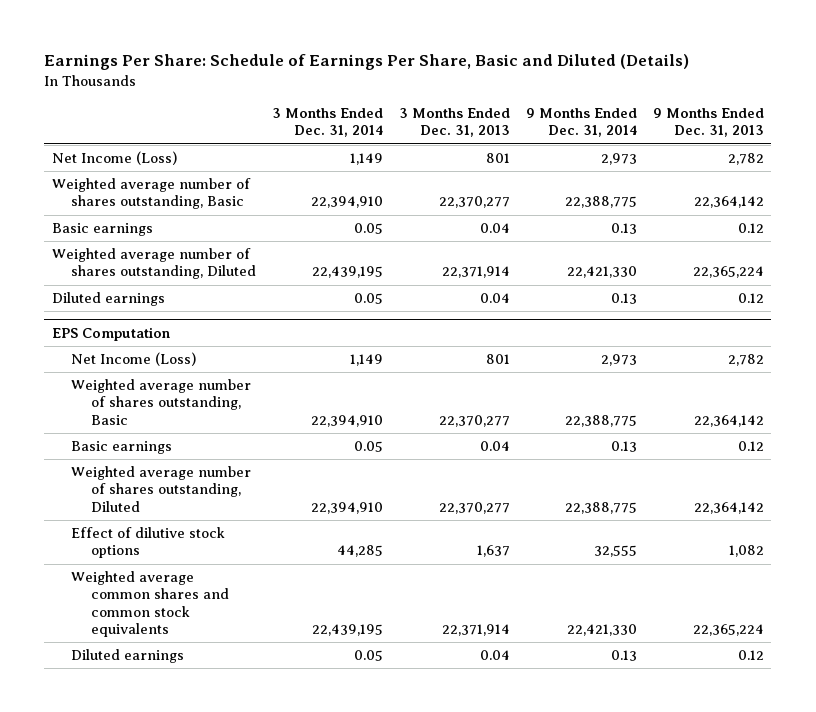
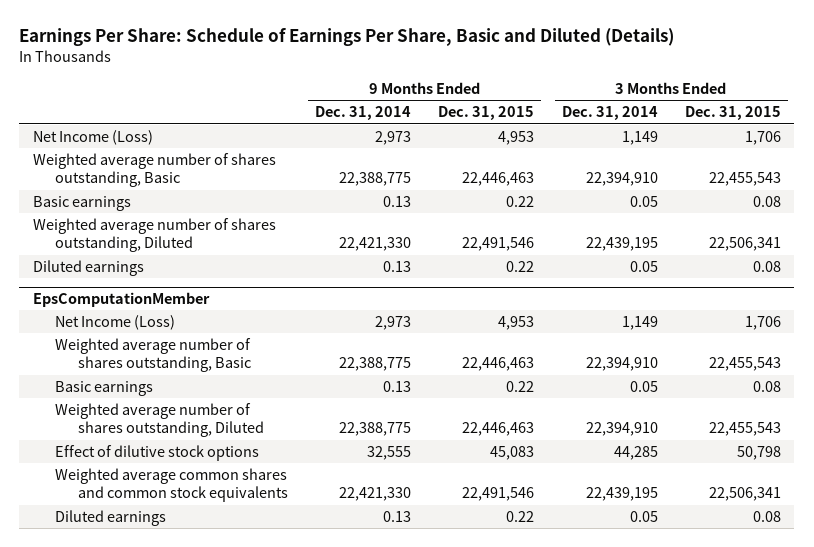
- | 3 Months Ended Dec. 31, 2014 | 3 Months Ended Dec. 31, 2013 | 9 Months Ended Dec. 31, 2014 | 9 Months Ended Dec. 31, 2013
+ | 9 Months Ended Dec. 31, 2014 | 9 Months Ended Dec. 31, 2015 | 3 Months Ended Dec. 31, 2014 | 3 Months Ended Dec. 31, 2015
- EPS Computation
+ EpsComputationMember

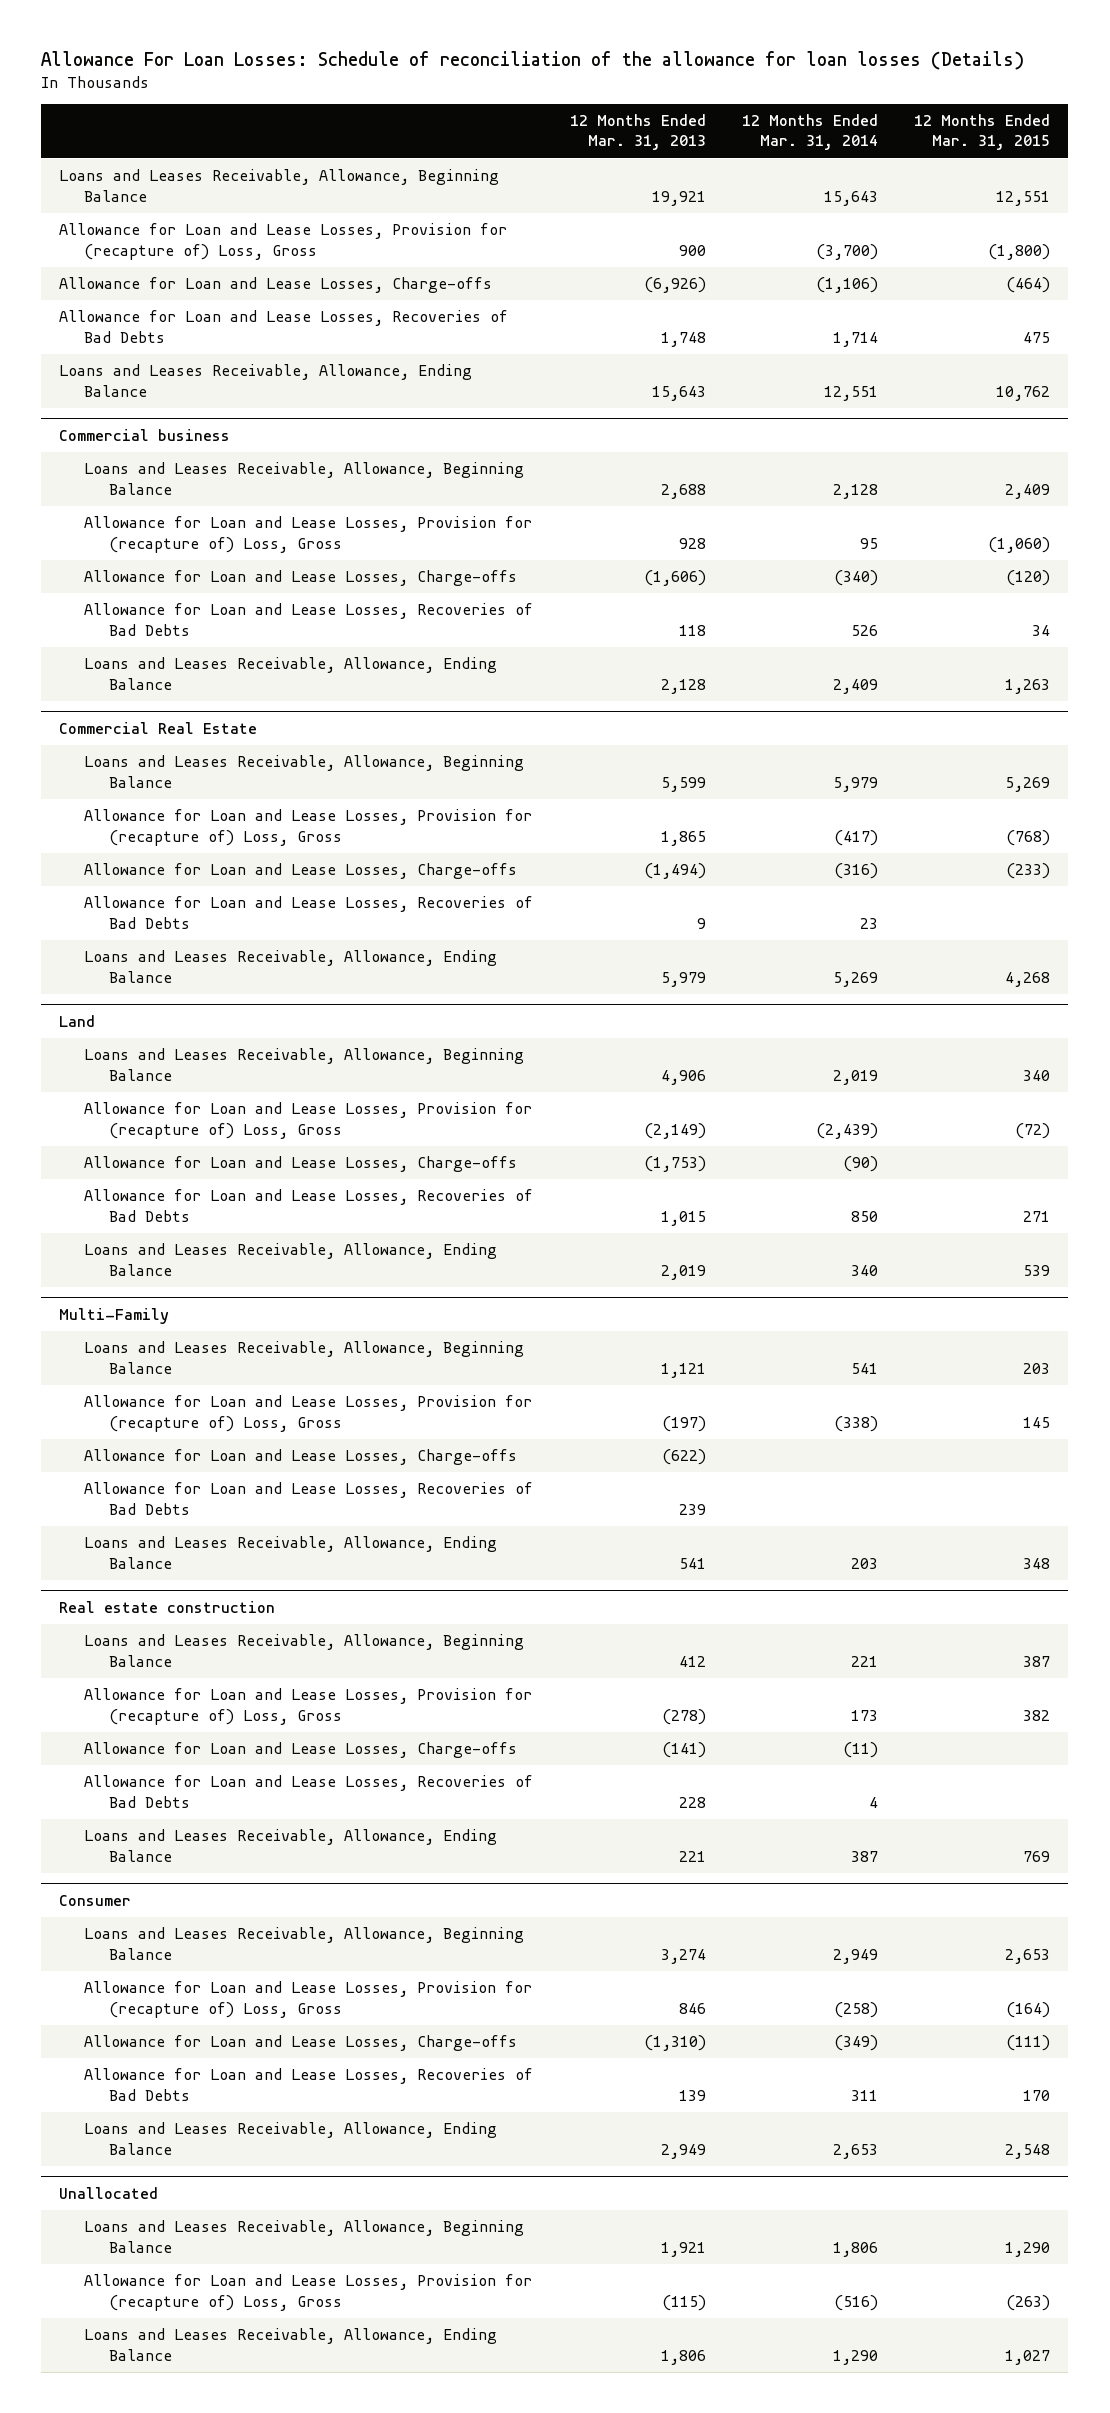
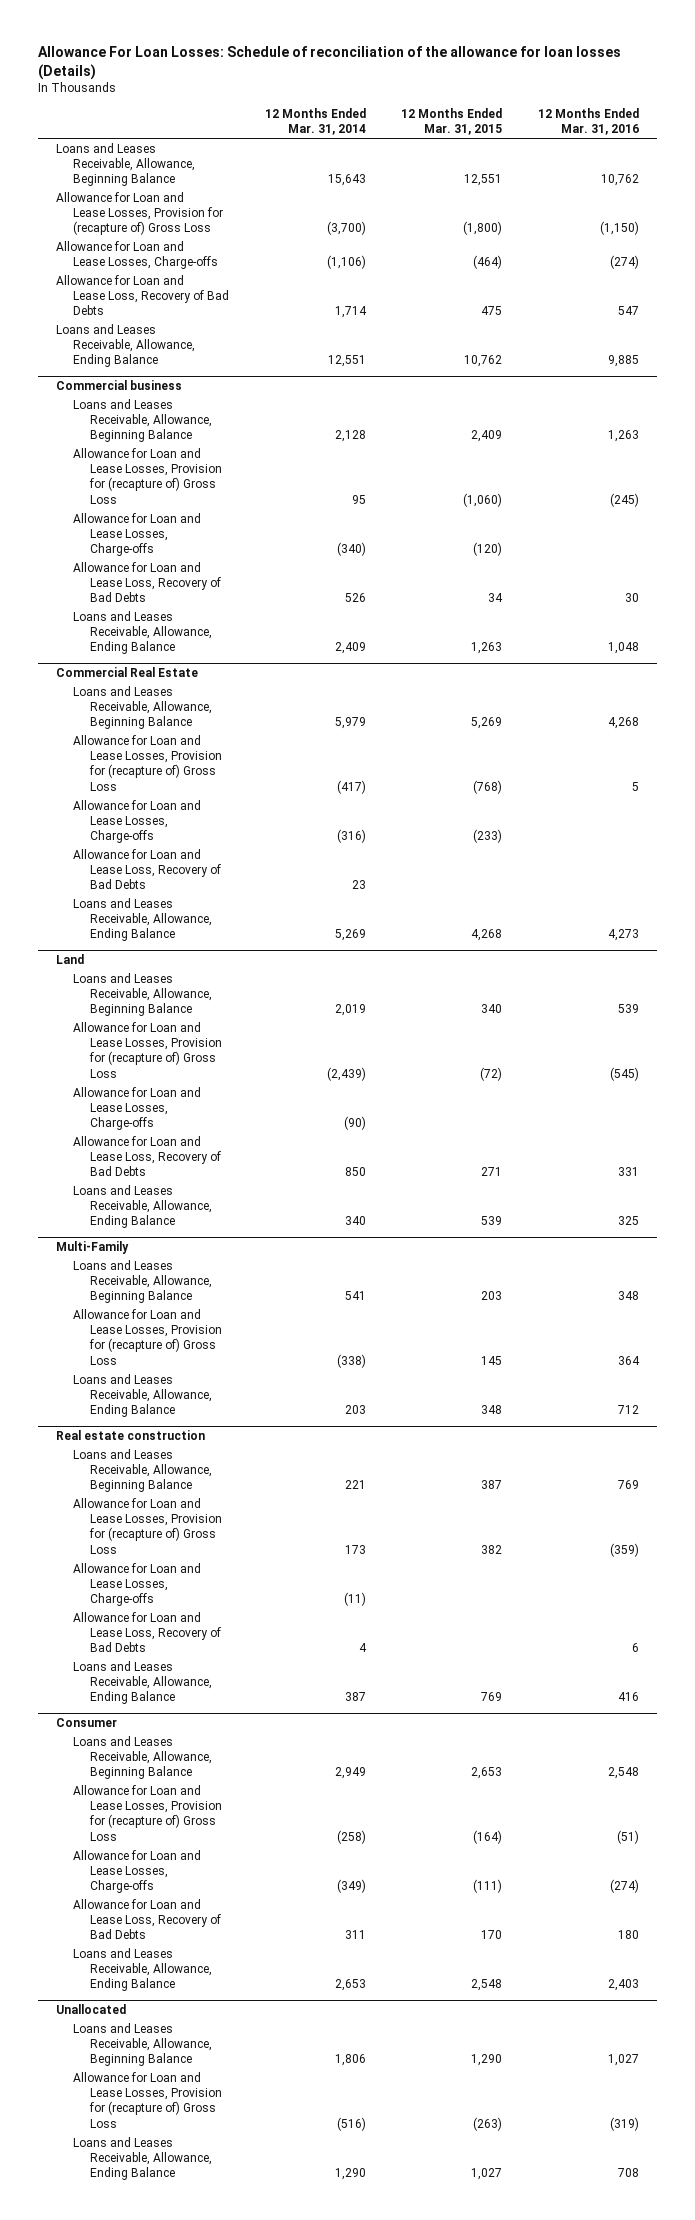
- | 12 Months Ended Mar. 31, 2013 | 12 Months Ended Mar. 31, 2014 | 12 Months Ended Mar. 31, 2015
+ | 12 Months Ended Mar. 31, 2014 | 12 Months Ended Mar. 31, 2015 | 12 Months Ended Mar. 31, 2016
- Allowance for Loan and Lease Losses, Provision for (recapture of) Loss, Gross | 900 | (3,700) | (1,800)
+ Allowance for Loan and Lease Losses, Provision for (recapture of) Gross Loss | (3,700) | (1,800) | (1,150)
- Allowance for Loan and Lease Losses, Recoveries of Bad Debts | 1,748 | 1,714 | 475
+ Allowance for Loan and Lease Loss, Recovery of Bad Debts | 1,714 | 475 | 547
@ Commercial business
- Allowance for Loan and Lease Losses, Provision for (recapture of) Loss, Gross | 928 | 95 | (1,060)
+ Allowance for Loan and Lease Losses, Provision for (recapture of) Gross Loss | 95 | (1,060) | (245)
- Allowance for Loan and Lease Losses, Recoveries of Bad Debts | 118 | 526 | 34
+ Allowance for Loan and Lease Loss, Recovery of Bad Debts | 526 | 34 | 30
@ Commercial Real Estate
- Allowance for Loan and Lease Losses, Provision for (recapture of) Loss, Gross | 1,865 | (417) | (768)
+ Allowance for Loan and Lease Losses, Provision for (recapture of) Gross Loss | (417) | (768) | 5
- Allowance for Loan and Lease Losses, Recoveries of Bad Debts | 9 | 23 |
+ Allowance for Loan and Lease Loss, Recovery of Bad Debts | 23 | |
@ Land
- Allowance for Loan and Lease Losses, Provision for (recapture of) Loss, Gross | (2,149) | (2,439) | (72)
+ Allowance for Loan and Lease Losses, Provision for (recapture of) Gross Loss | (2,439) | (72) | (545)
- Allowance for Loan and Lease Losses, Recoveries of Bad Debts | 1,015 | 850 | 271
+ Allowance for Loan and Lease Loss, Recovery of Bad Debts | 850 | 271 | 331
@ Multi-Family
- Allowance for Loan and Lease Losses, Provision for (recapture of) Loss, Gross | (197) | (338) | 145
- Allowance for Loan and Lease Losses, Charge-offs | (622) | |
- Allowance for Loan and Lease Losses, Recoveries of Bad Debts | 239 | |
+ Allowance for Loan and Lease Losses, Provision for (recapture of) Gross Loss | (338) | 145 | 364
@ Real estate construction
- Allowance for Loan and Lease Losses, Provision for (recapture of) Loss, Gross | (278) | 173 | 382
+ Allowance for Loan and Lease Losses, Provision for (recapture of) Gross Loss | 173 | 382 | (359)
- Allowance for Loan and Lease Losses, Recoveries of Bad Debts | 228 | 4 |
+ Allowance for Loan and Lease Loss, Recovery of Bad Debts | 4 | | 6
@ Consumer
- Allowance for Loan and Lease Losses, Provision for (recapture of) Loss, Gross | 846 | (258) | (164)
+ Allowance for Loan and Lease Losses, Provision for (recapture of) Gross Loss | (258) | (164) | (51)
- Allowance for Loan and Lease Losses, Recoveries of Bad Debts | 139 | 311 | 170
+ Allowance for Loan and Lease Loss, Recovery of Bad Debts | 311 | 170 | 180
@ Unallocated
- Allowance for Loan and Lease Losses, Provision for (recapture of) Loss, Gross | (115) | (516) | (263)
+ Allowance for Loan and Lease Losses, Provision for (recapture of) Gross Loss | (516) | (263) | (319)

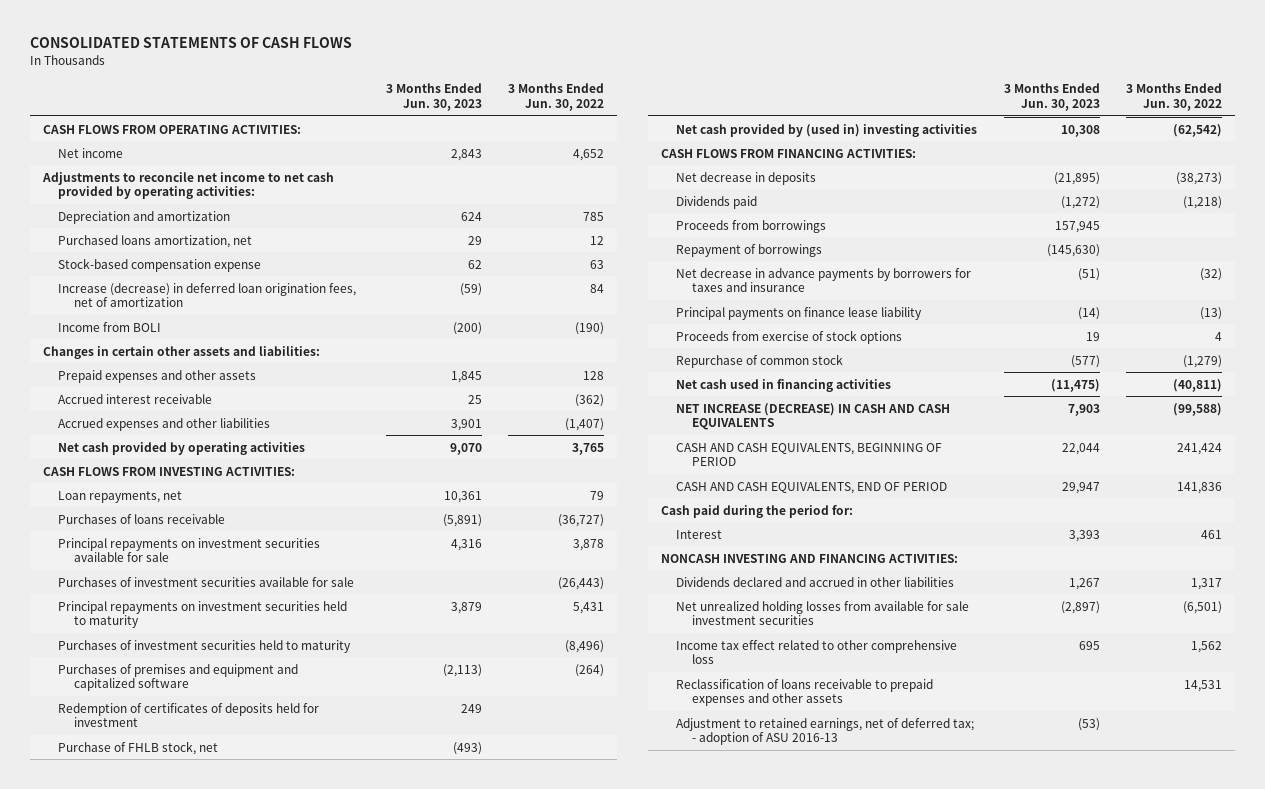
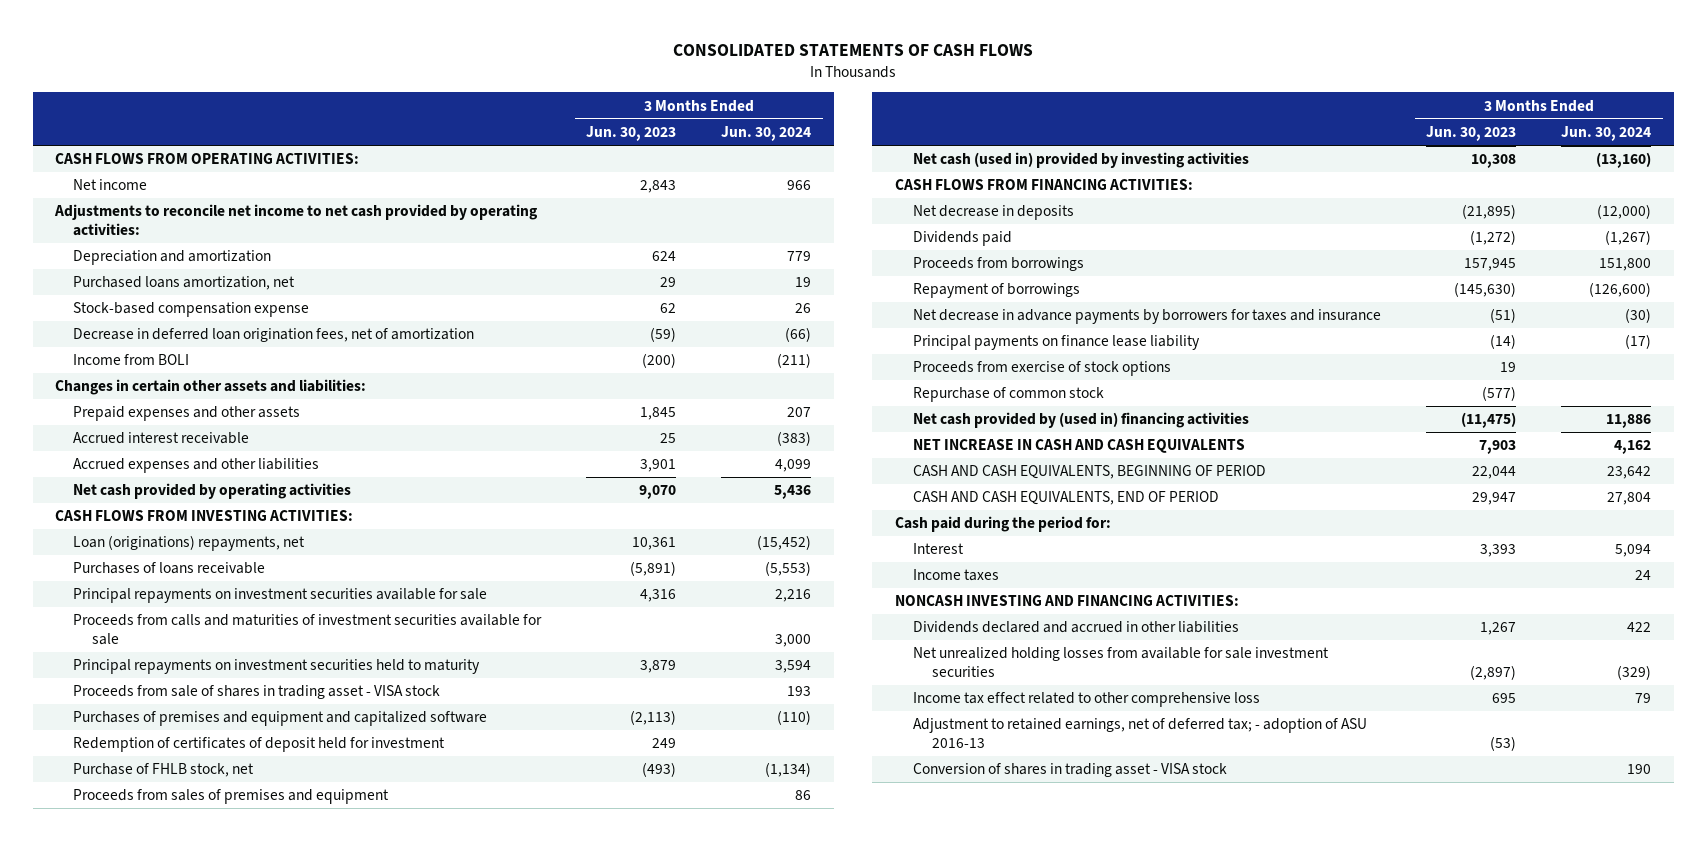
- | 3 Months Ended Jun. 30, 2023 | 3 Months Ended Jun. 30, 2022
+ | 3 Months Ended Jun. 30, 2023 | 3 Months Ended Jun. 30, 2024
- Increase (decrease) in deferred loan origination fees, net of amortization | (59) | 84
+ Decrease in deferred loan origination fees, net of amortization | (59) | (66)
- Loan repayments, net | 10,361 | 79
+ Loan (originations) repayments, net | 10,361 | (15,452)
- Purchases of investment securities available for sale | | (26,443)
+ Proceeds from calls and maturities of investment securities available for sale | | 3,000
- Purchases of investment securities held to maturity | | (8,496)
+ Proceeds from sale of shares in trading asset - VISA stock | | 193
- Redemption of certificates of deposits held for investment | 249 |
+ Redemption of certificates of deposit held for investment | 249 |
- Net cash provided by (used in) investing activities | 10,308 | (62,542)
+ Proceeds from sales of premises and equipment | | 86
+ Net cash (used in) provided by investing activities | 10,308 | (13,160)
- Net cash used in financing activities | (11,475) | (40,811)
- NET INCREASE (DECREASE) IN CASH AND CASH EQUIVALENTS | 7,903 | (99,588)
+ Net cash provided by (used in) financing activities | (11,475) | 11,886
+ NET INCREASE IN CASH AND CASH EQUIVALENTS | 7,903 | 4,162
+ Income taxes | | 24
- Reclassification of loans receivable to prepaid expenses and other assets | | 14,531
+ Conversion of shares in trading asset - VISA stock | | 190

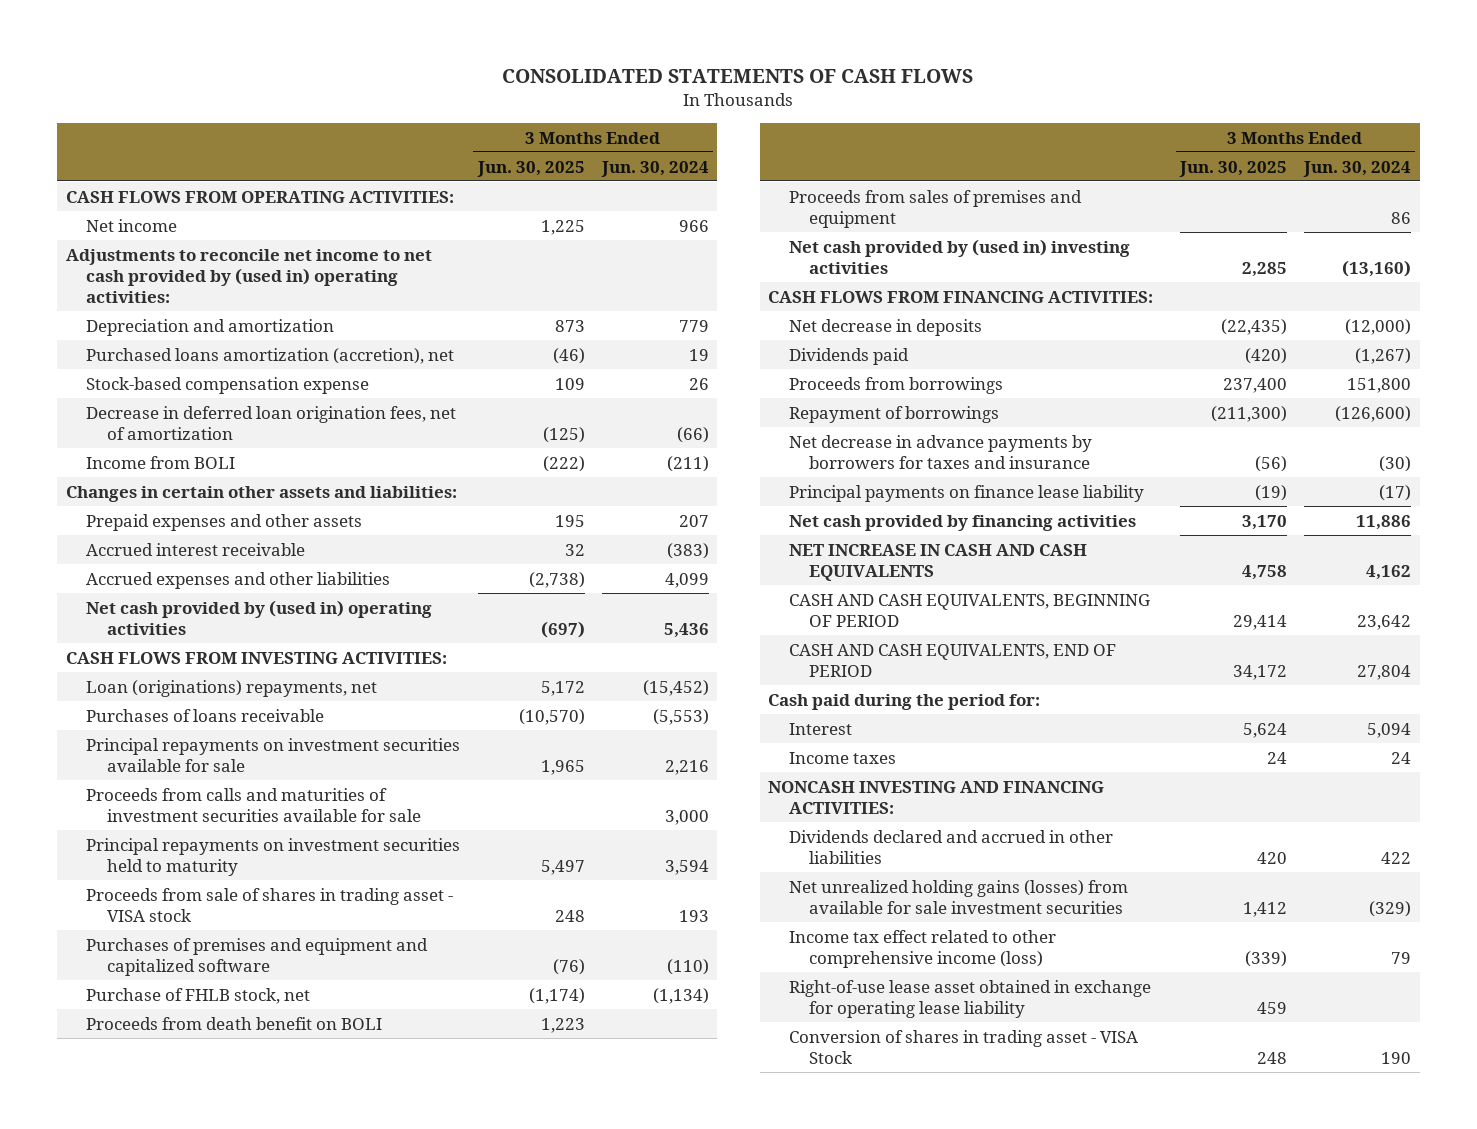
- | 3 Months Ended Jun. 30, 2023 | 3 Months Ended Jun. 30, 2024
+ | 3 Months Ended Jun. 30, 2025 | 3 Months Ended Jun. 30, 2024
- Adjustments to reconcile net income to net cash provided by operating activities:
+ Adjustments to reconcile net income to net cash provided by (used in) operating activities:
- Purchased loans amortization, net | 29 | 19
+ Purchased loans amortization (accretion), net | (46) | 19
- Net cash provided by operating activities | 9,070 | 5,436
+ Net cash provided by (used in) operating activities | (697) | 5,436
- Redemption of certificates of deposit held for investment | 249 |
+ Proceeds from death benefit on BOLI | 1,223 |
- Net cash (used in) provided by investing activities | 10,308 | (13,160)
+ Net cash provided by (used in) investing activities | 2,285 | (13,160)
- Proceeds from exercise of stock options | 19 |
- Repurchase of common stock | (577) |
- Net cash provided by (used in) financing activities | (11,475) | 11,886
+ Net cash provided by financing activities | 3,170 | 11,886
- Net unrealized holding losses from available for sale investment securities | (2,897) | (329)
- Income tax effect related to other comprehensive loss | 695 | 79
- Adjustment to retained earnings, net of deferred tax; - adoption of ASU 2016-13 | (53) |
- Conversion of shares in trading asset - VISA stock | | 190
+ Net unrealized holding gains (losses) from available for sale investment securities | 1,412 | (329)
+ Income tax effect related to other comprehensive income (loss) | (339) | 79
+ Right-of-use lease asset obtained in exchange for operating lease liability | 459 |
+ Conversion of shares in trading asset - VISA Stock | 248 | 190

